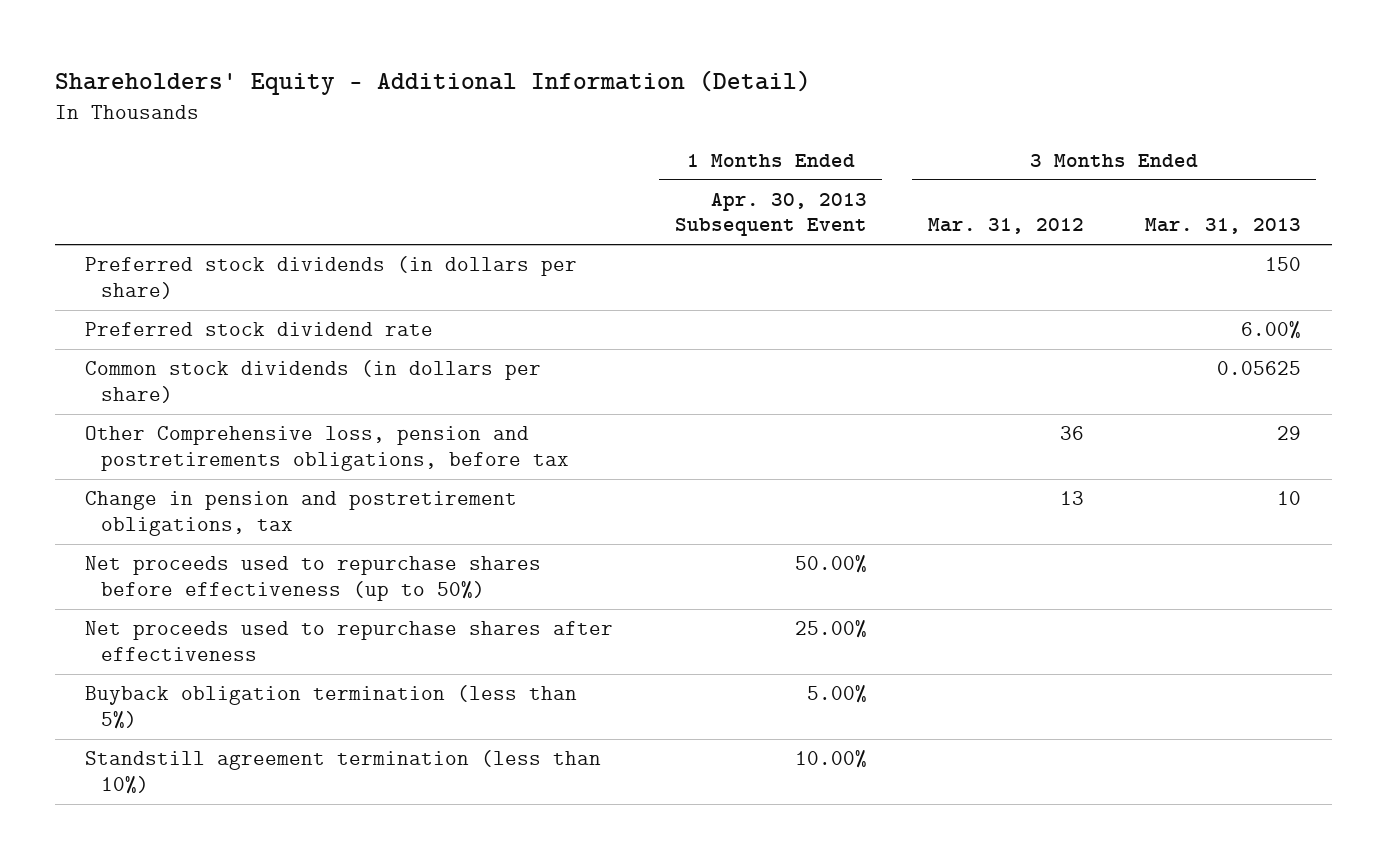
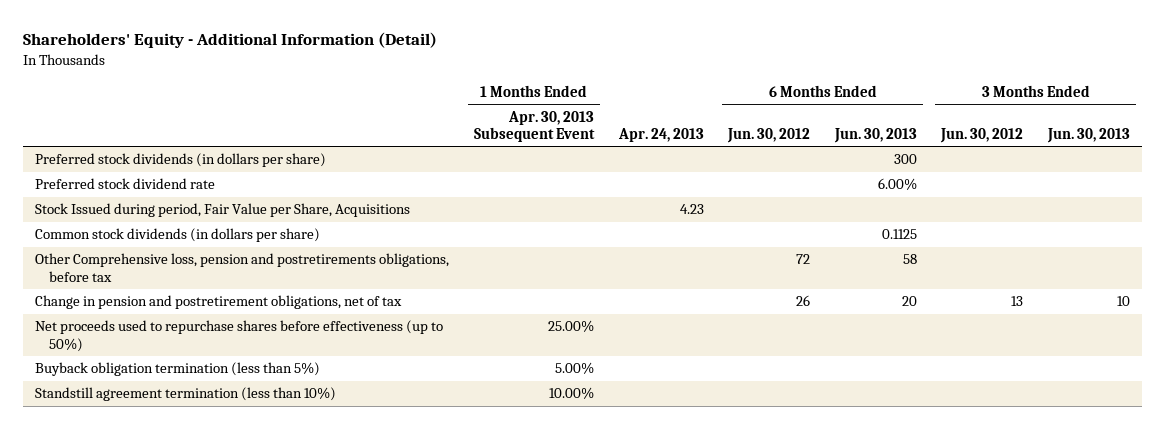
- | 1 Months Ended Apr. 30, 2013 Subsequent Event | 3 Months Ended Mar. 31, 2012 | 3 Months Ended Mar. 31, 2013
+ | 1 Months Ended Apr. 30, 2013 Subsequent Event | Apr. 24, 2013 | 6 Months Ended Jun. 30, 2012 | 6 Months Ended Jun. 30, 2013 | 3 Months Ended Jun. 30, 2012 | 3 Months Ended Jun. 30, 2013
+ Stock Issued during period, Fair Value per Share, Acquisitions | | 4.23 | | | |
- Change in pension and postretirement obligations, tax | | 13 | 10
- Net proceeds used to repurchase shares before effectiveness (up to 50%) | 50.00% | |
- Net proceeds used to repurchase shares after effectiveness | 25.00% | |
+ Change in pension and postretirement obligations, net of tax | | | 26 | 20 | 13 | 10
+ Net proceeds used to repurchase shares before effectiveness (up to 50%) | 25.00% | | | | |

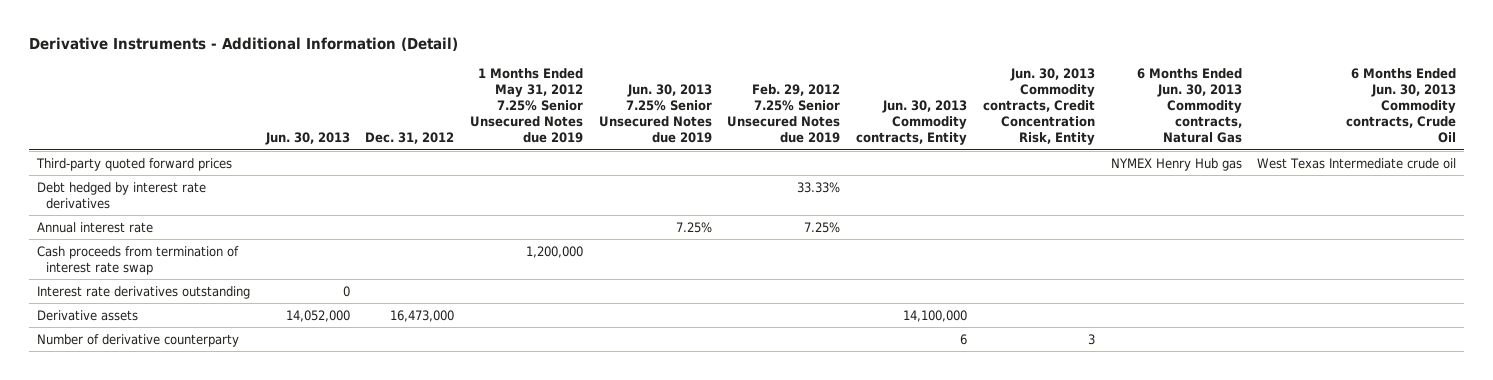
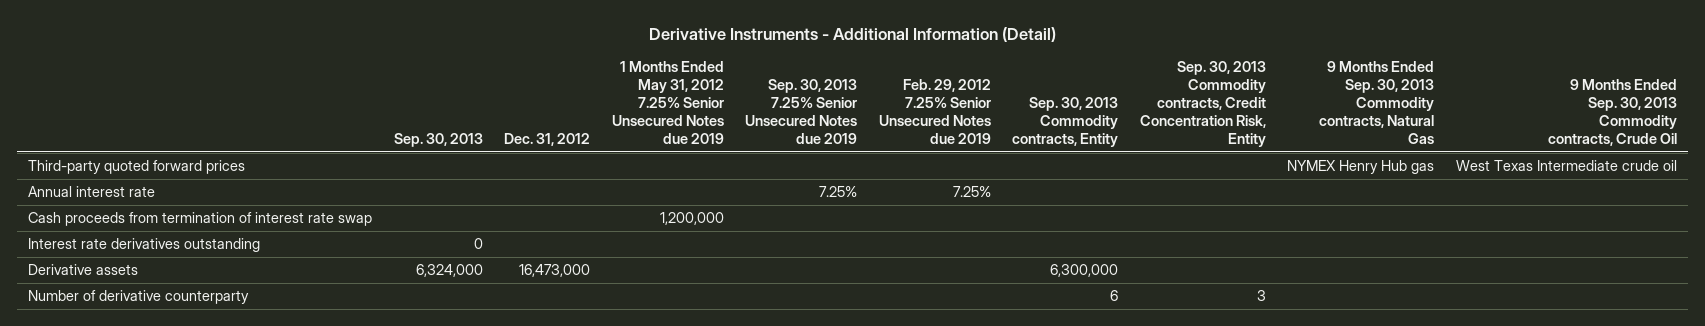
- | Jun. 30, 2013 | Dec. 31, 2012 | 1 Months Ended May 31, 2012 7.25% Senior Unsecured Notes due 2019 | Jun. 30, 2013 7.25% Senior Unsecured Notes due 2019 | Feb. 29, 2012 7.25% Senior Unsecured Notes due 2019 | Jun. 30, 2013 Commodity contracts, Entity | Jun. 30, 2013 Commodity contracts, Credit Concentration Risk, Entity | 6 Months Ended Jun. 30, 2013 Commodity contracts, Natural Gas | 6 Months Ended Jun. 30, 2013 Commodity contracts, Crude Oil
+ | Sep. 30, 2013 | Dec. 31, 2012 | 1 Months Ended May 31, 2012 7.25% Senior Unsecured Notes due 2019 | Sep. 30, 2013 7.25% Senior Unsecured Notes due 2019 | Feb. 29, 2012 7.25% Senior Unsecured Notes due 2019 | Sep. 30, 2013 Commodity contracts, Entity | Sep. 30, 2013 Commodity contracts, Credit Concentration Risk, Entity | 9 Months Ended Sep. 30, 2013 Commodity contracts, Natural Gas | 9 Months Ended Sep. 30, 2013 Commodity contracts, Crude Oil
- Debt hedged by interest rate derivatives | | | | | 33.33% | | | |

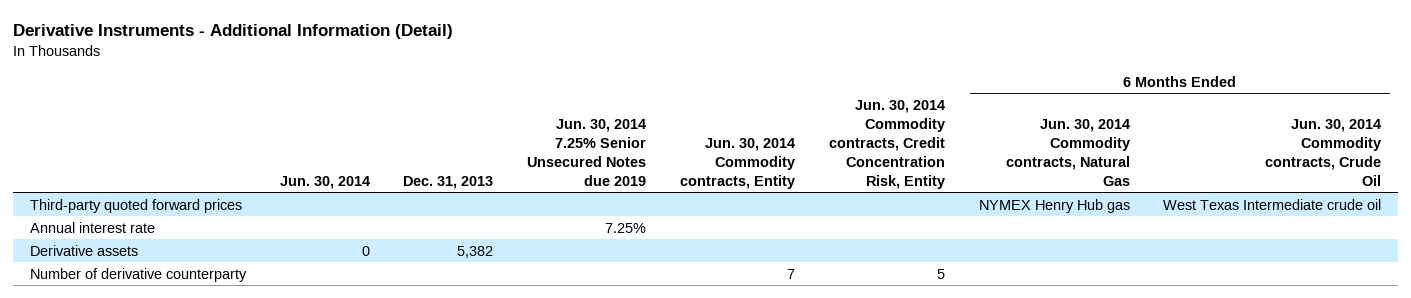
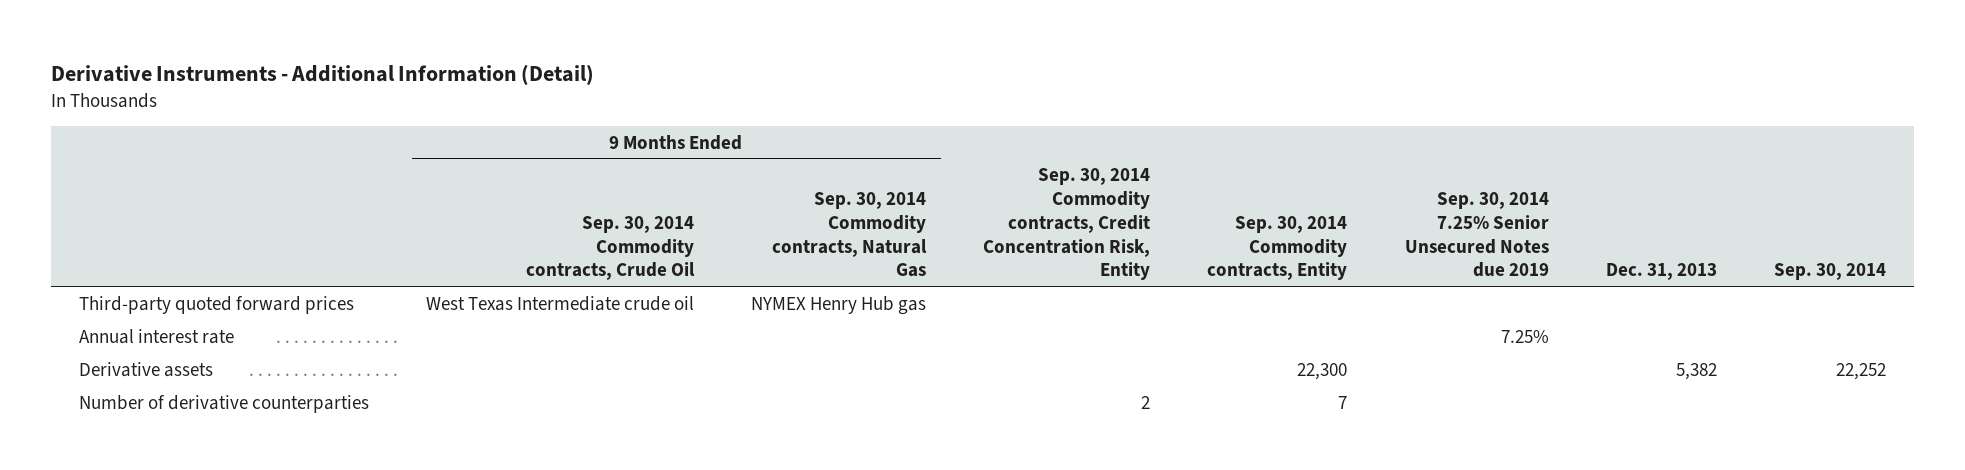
- | Jun. 30, 2014 | Dec. 31, 2013 | Jun. 30, 2014 7.25% Senior Unsecured Notes due 2019 | Jun. 30, 2014 Commodity contracts, Entity | Jun. 30, 2014 Commodity contracts, Credit Concentration Risk, Entity | 6 Months Ended Jun. 30, 2014 Commodity contracts, Natural Gas | 6 Months Ended Jun. 30, 2014 Commodity contracts, Crude Oil
+ | 9 Months Ended Sep. 30, 2014 Commodity contracts, Crude Oil | 9 Months Ended Sep. 30, 2014 Commodity contracts, Natural Gas | Sep. 30, 2014 Commodity contracts, Credit Concentration Risk, Entity | Sep. 30, 2014 Commodity contracts, Entity | Sep. 30, 2014 7.25% Senior Unsecured Notes due 2019 | Dec. 31, 2013 | Sep. 30, 2014
- Number of derivative counterparty | | | | 7 | 5 | |
+ Number of derivative counterparties | | | 2 | 7 | | |

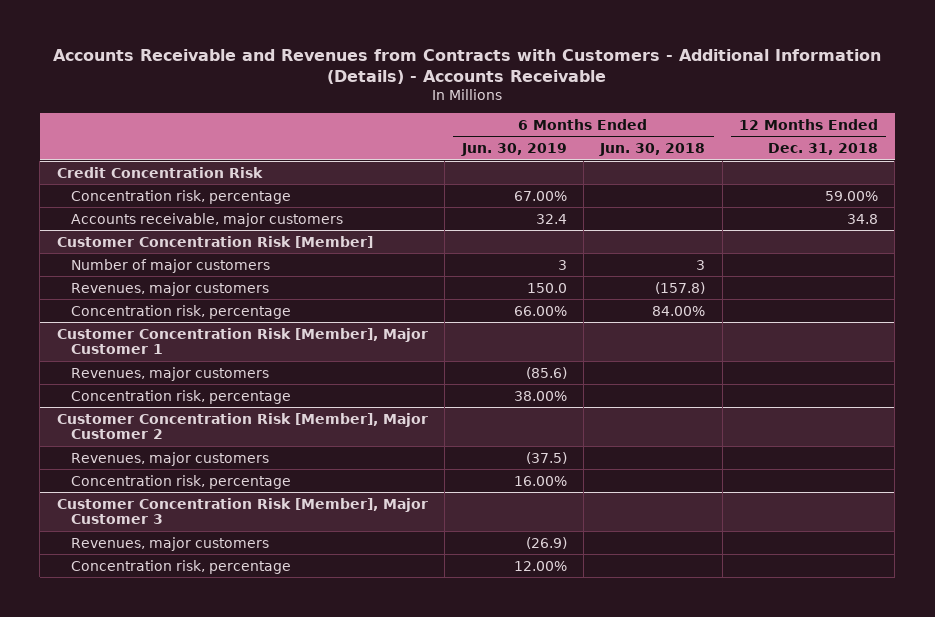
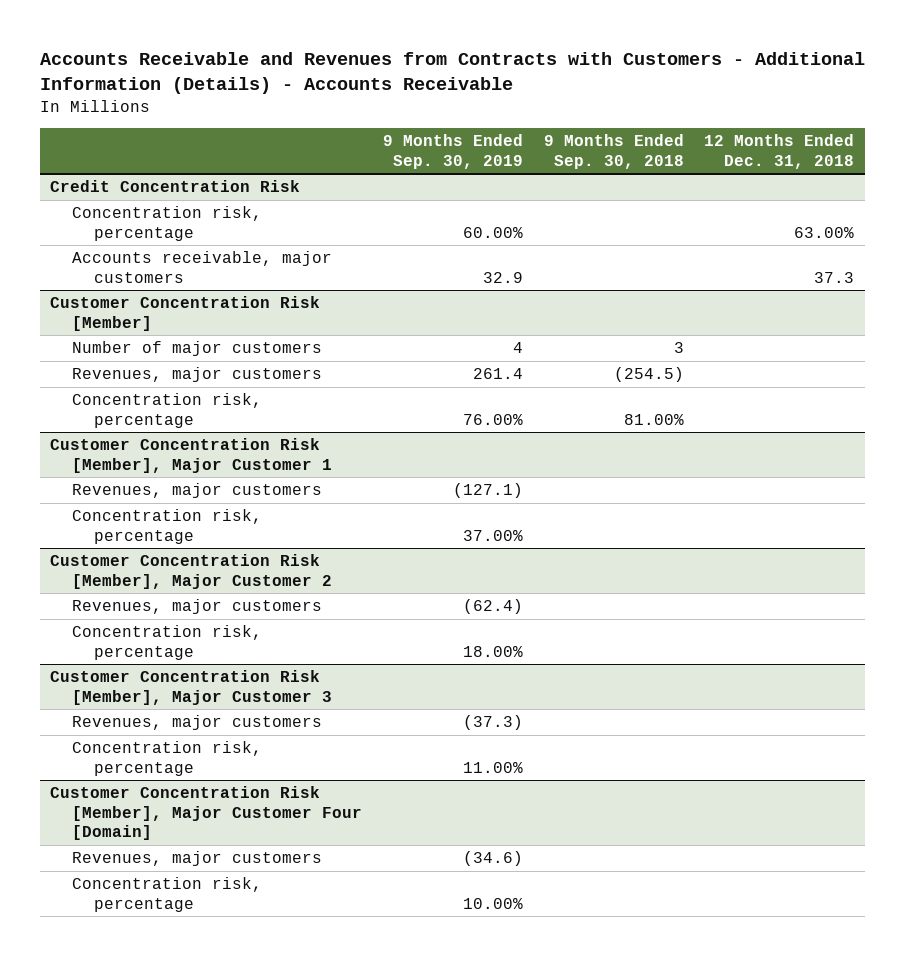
- | 6 Months Ended Jun. 30, 2019 | 6 Months Ended Jun. 30, 2018 | 12 Months Ended Dec. 31, 2018
+ | 9 Months Ended Sep. 30, 2019 | 9 Months Ended Sep. 30, 2018 | 12 Months Ended Dec. 31, 2018
@ Credit Concentration Risk
- Concentration risk, percentage | 67.00% | | 59.00%
- Accounts receivable, major customers | 32.4 | | 34.8
+ Concentration risk, percentage | 60.00% | | 63.00%
+ Accounts receivable, major customers | 32.9 | | 37.3
+ Customer Concentration Risk [Member], Major Customer Four [Domain]
+ Revenues, major customers | (34.6) | |
+ Concentration risk, percentage | 10.00% | |

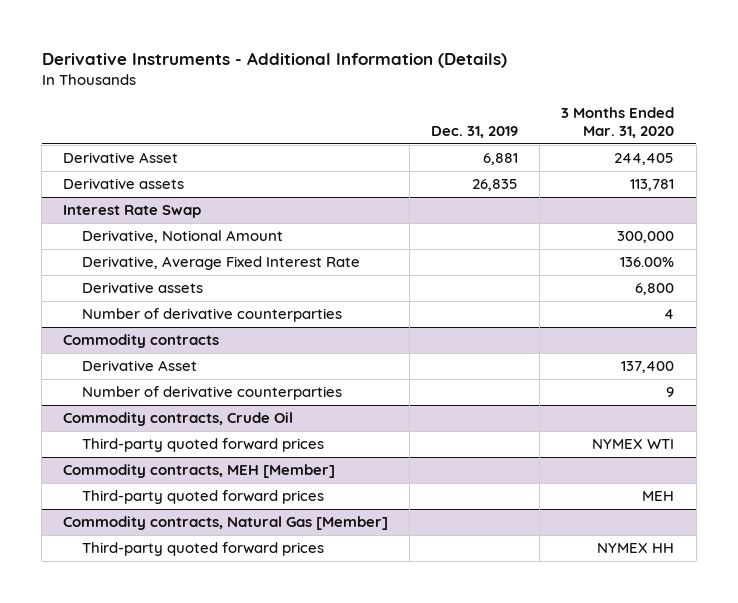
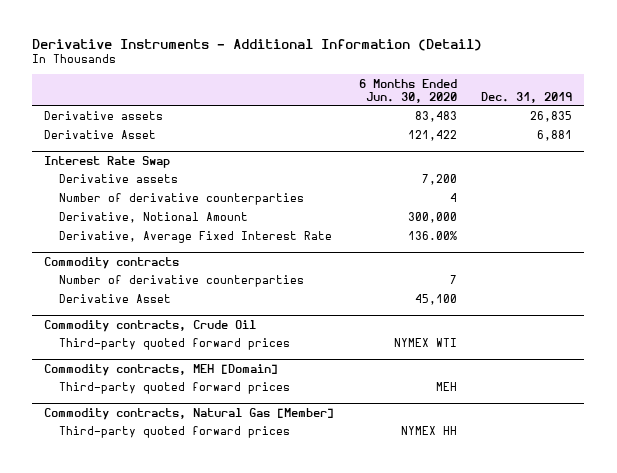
- Derivative Instruments - Additional Information (Details)
+ Derivative Instruments - Additional Information (Detail)
- | Dec. 31, 2019 | 3 Months Ended Mar. 31, 2020
+ | 6 Months Ended Jun. 30, 2020 | Dec. 31, 2019
moved down: Derivative Asset | 121,422 | 6,881
@ Interest Rate Swap
moved down: Derivative, Notional Amount | 300,000 |
moved down: Derivative, Average Fixed Interest Rate | 136.00% |
@ Commodity contracts
moved down: Derivative Asset | 45,100 |
- Commodity contracts, MEH [Member]
+ Commodity contracts, MEH [Domain]

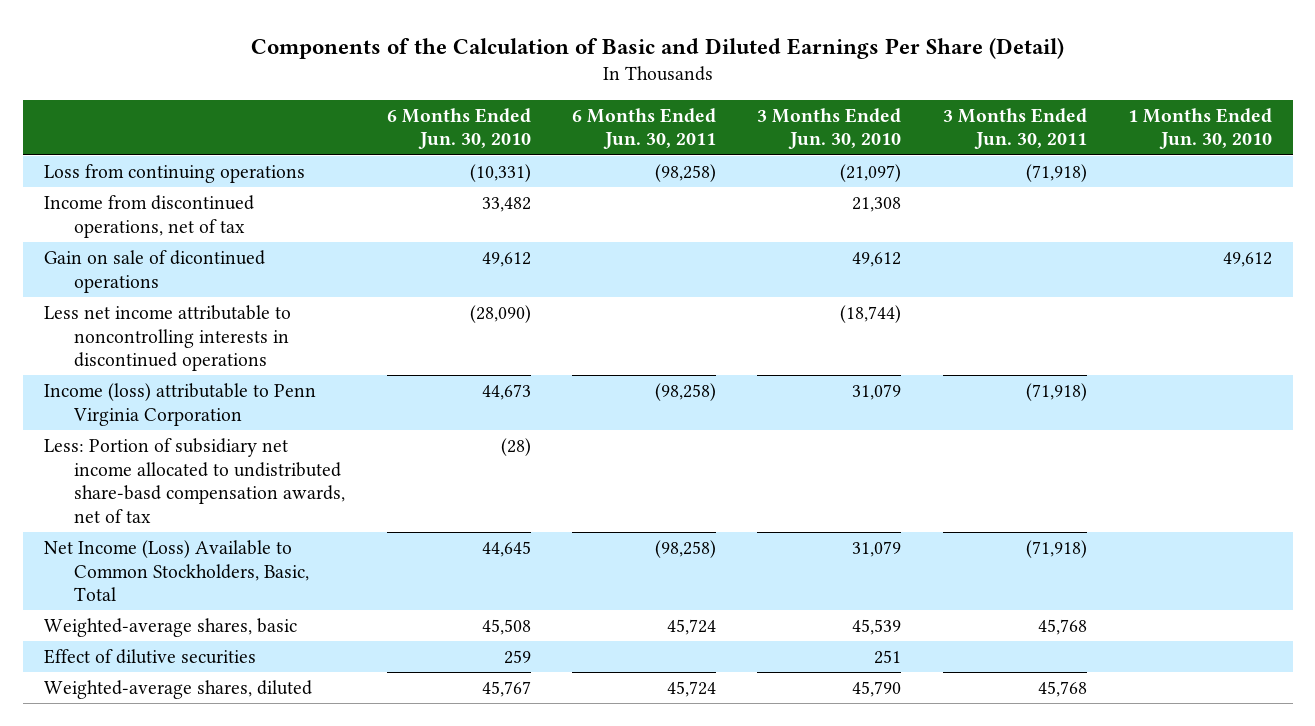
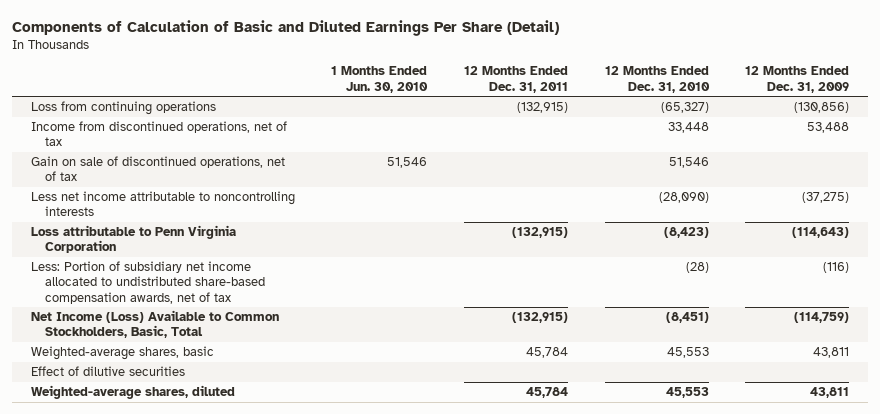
- Components of the Calculation of Basic and Diluted Earnings Per Share (Detail)
+ Components of Calculation of Basic and Diluted Earnings Per Share (Detail)
- | 6 Months Ended Jun. 30, 2010 | 6 Months Ended Jun. 30, 2011 | 3 Months Ended Jun. 30, 2010 | 3 Months Ended Jun. 30, 2011 | 1 Months Ended Jun. 30, 2010
+ | 1 Months Ended Jun. 30, 2010 | 12 Months Ended Dec. 31, 2011 | 12 Months Ended Dec. 31, 2010 | 12 Months Ended Dec. 31, 2009
- Gain on sale of dicontinued operations | 49,612 | | 49,612 | | 49,612
- Less net income attributable to noncontrolling interests in discontinued operations | (28,090) | | (18,744) | |
- Income (loss) attributable to Penn Virginia Corporation | 44,673 | (98,258) | 31,079 | (71,918) |
- Less: Portion of subsidiary net income allocated to undistributed share-basd compensation awards, net of tax | (28) | | | |
+ Gain on sale of discontinued operations, net of tax | 51,546 | | 51,546 |
+ Less net income attributable to noncontrolling interests | | | (28,090) | (37,275)
+ Loss attributable to Penn Virginia Corporation | | (132,915) | (8,423) | (114,643)
+ Less: Portion of subsidiary net income allocated to undistributed share-based compensation awards, net of tax | | | (28) | (116)

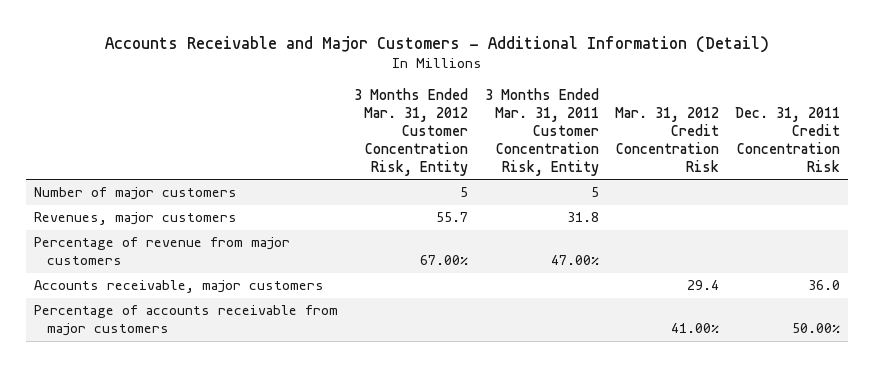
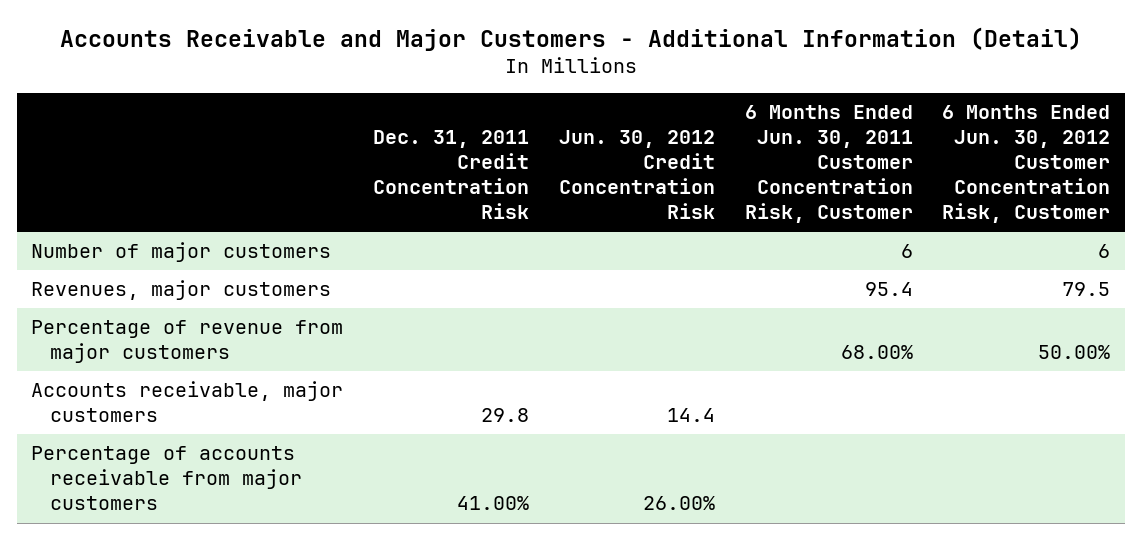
- | 3 Months Ended Mar. 31, 2012 Customer Concentration Risk, Entity | 3 Months Ended Mar. 31, 2011 Customer Concentration Risk, Entity | Mar. 31, 2012 Credit Concentration Risk | Dec. 31, 2011 Credit Concentration Risk
+ | Dec. 31, 2011 Credit Concentration Risk | Jun. 30, 2012 Credit Concentration Risk | 6 Months Ended Jun. 30, 2011 Customer Concentration Risk, Customer | 6 Months Ended Jun. 30, 2012 Customer Concentration Risk, Customer
- Accounts receivable, major customers | | | 29.4 | 36.0
- Percentage of accounts receivable from major customers | | | 41.00% | 50.00%
+ Accounts receivable, major customers | 29.8 | 14.4 | |
+ Percentage of accounts receivable from major customers | 41.00% | 26.00% | |

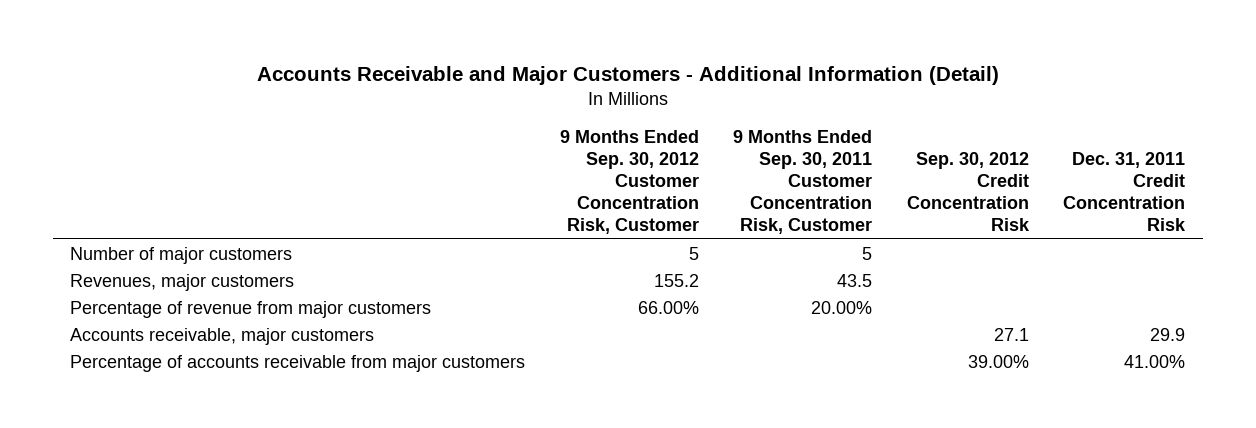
- | Dec. 31, 2011 Credit Concentration Risk | Jun. 30, 2012 Credit Concentration Risk | 6 Months Ended Jun. 30, 2011 Customer Concentration Risk, Customer | 6 Months Ended Jun. 30, 2012 Customer Concentration Risk, Customer
+ | 9 Months Ended Sep. 30, 2012 Customer Concentration Risk, Customer | 9 Months Ended Sep. 30, 2011 Customer Concentration Risk, Customer | Sep. 30, 2012 Credit Concentration Risk | Dec. 31, 2011 Credit Concentration Risk
- Accounts receivable, major customers | 29.8 | 14.4 | |
+ Accounts receivable, major customers | | | 27.1 | 29.9

